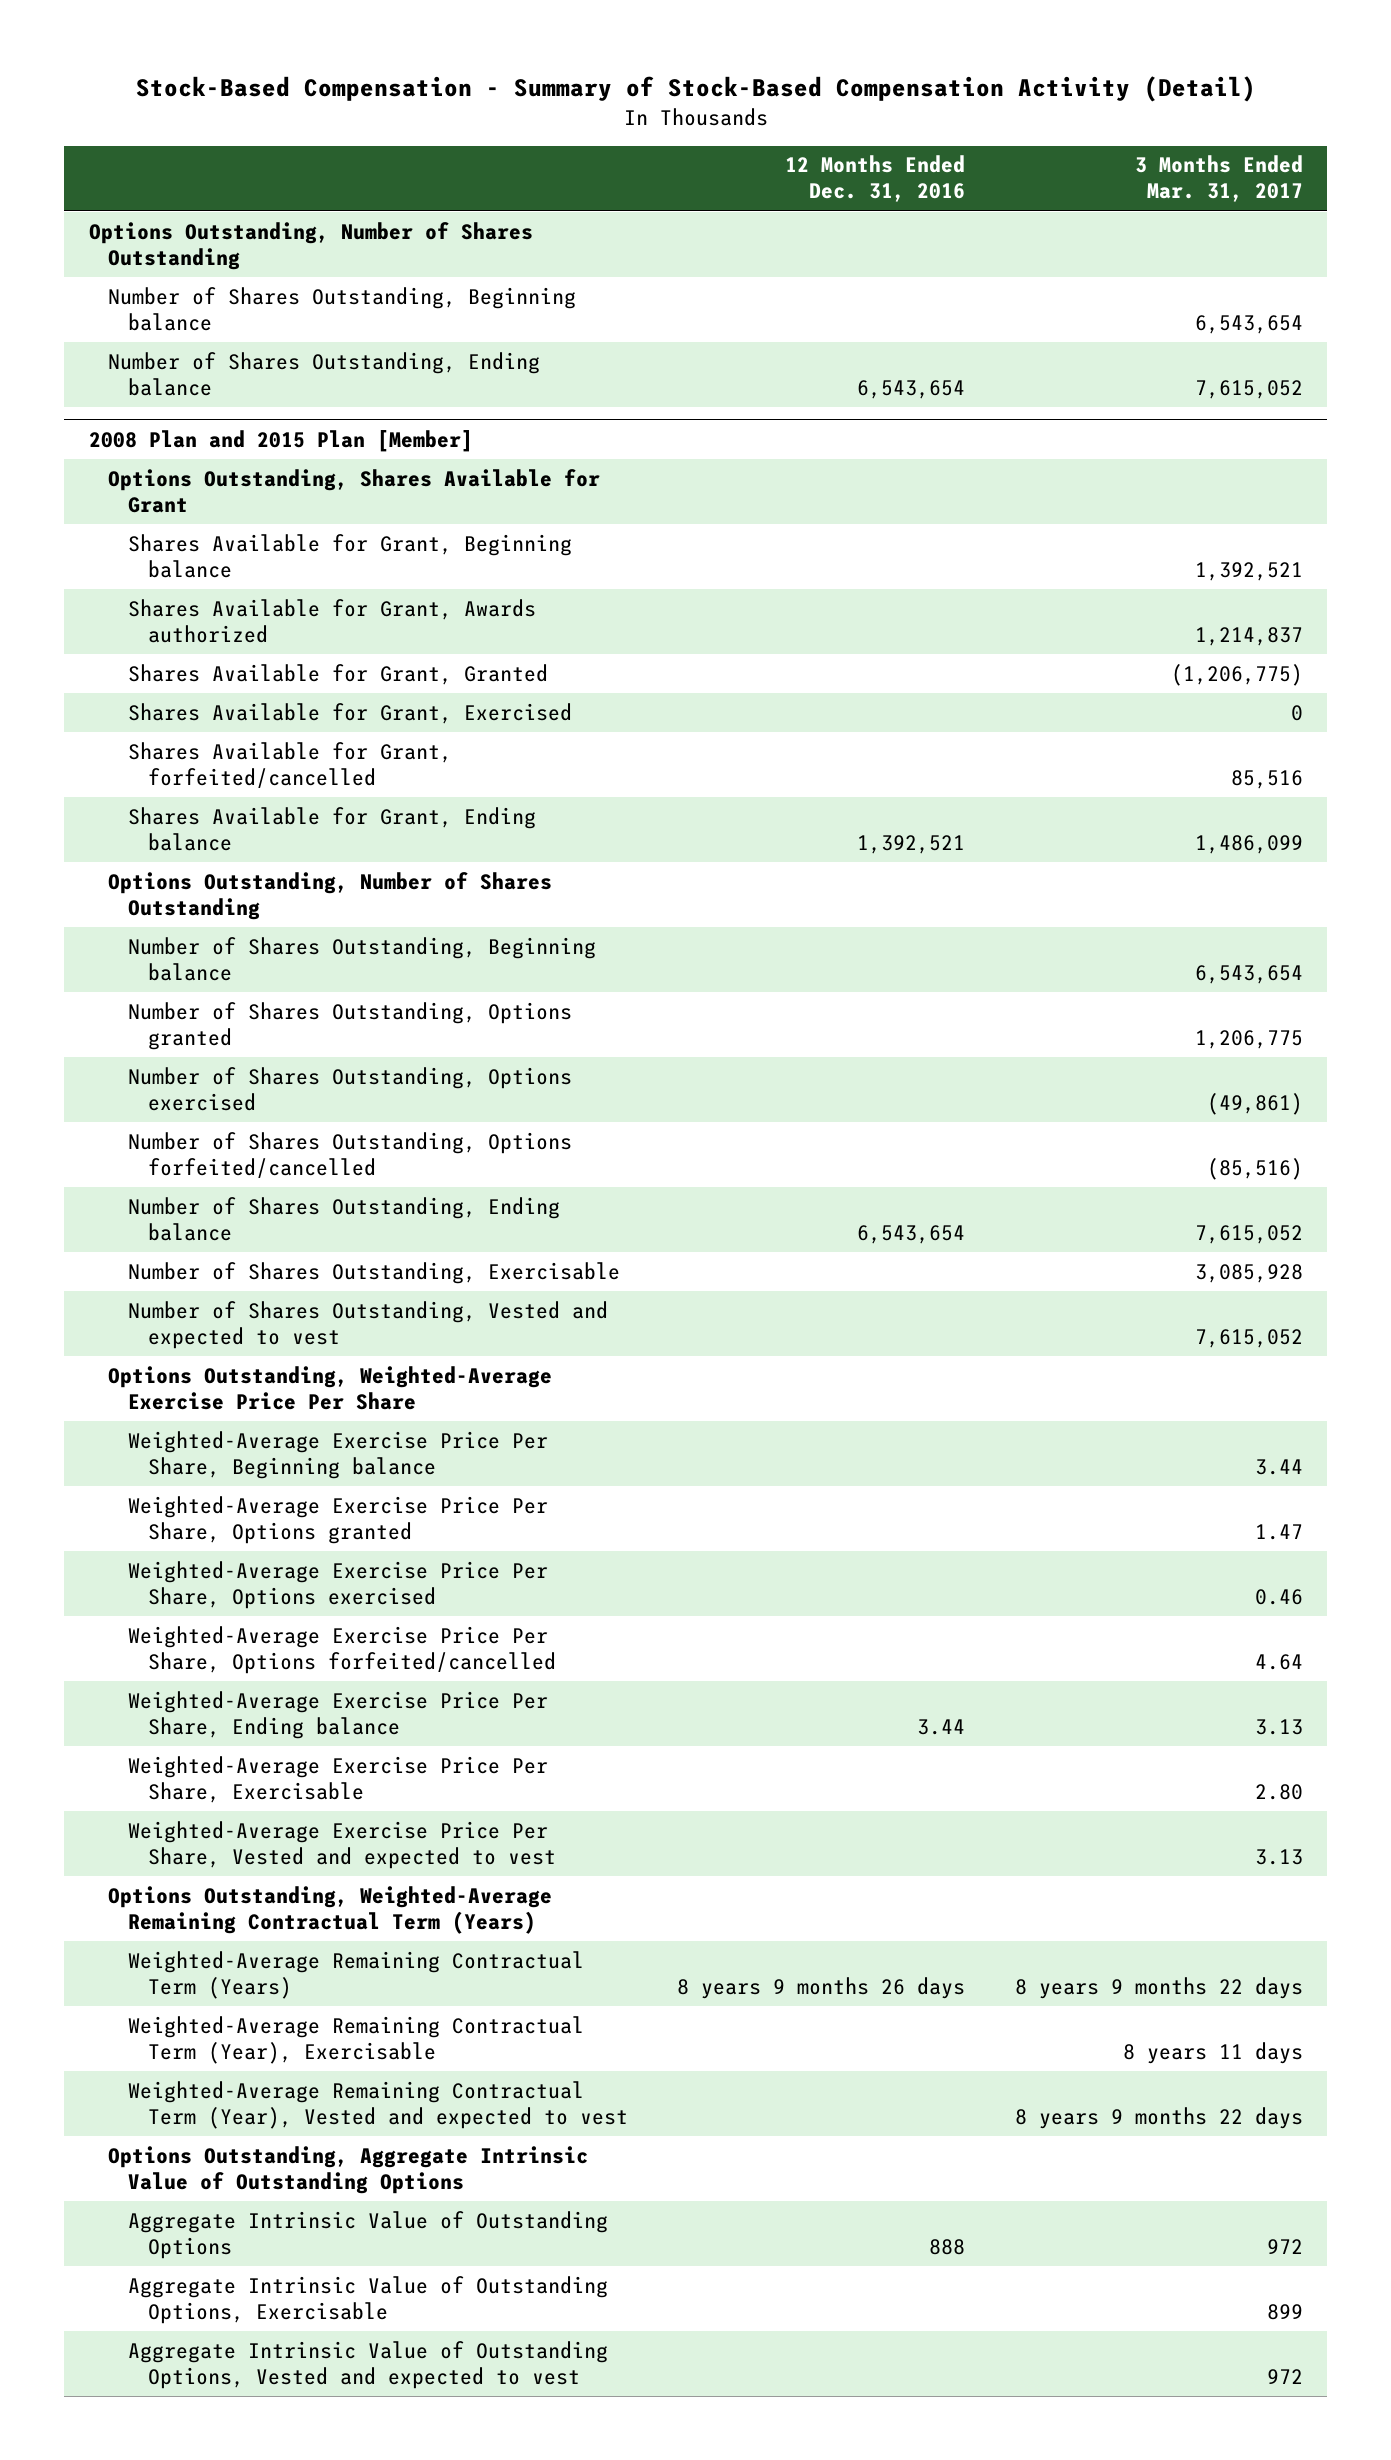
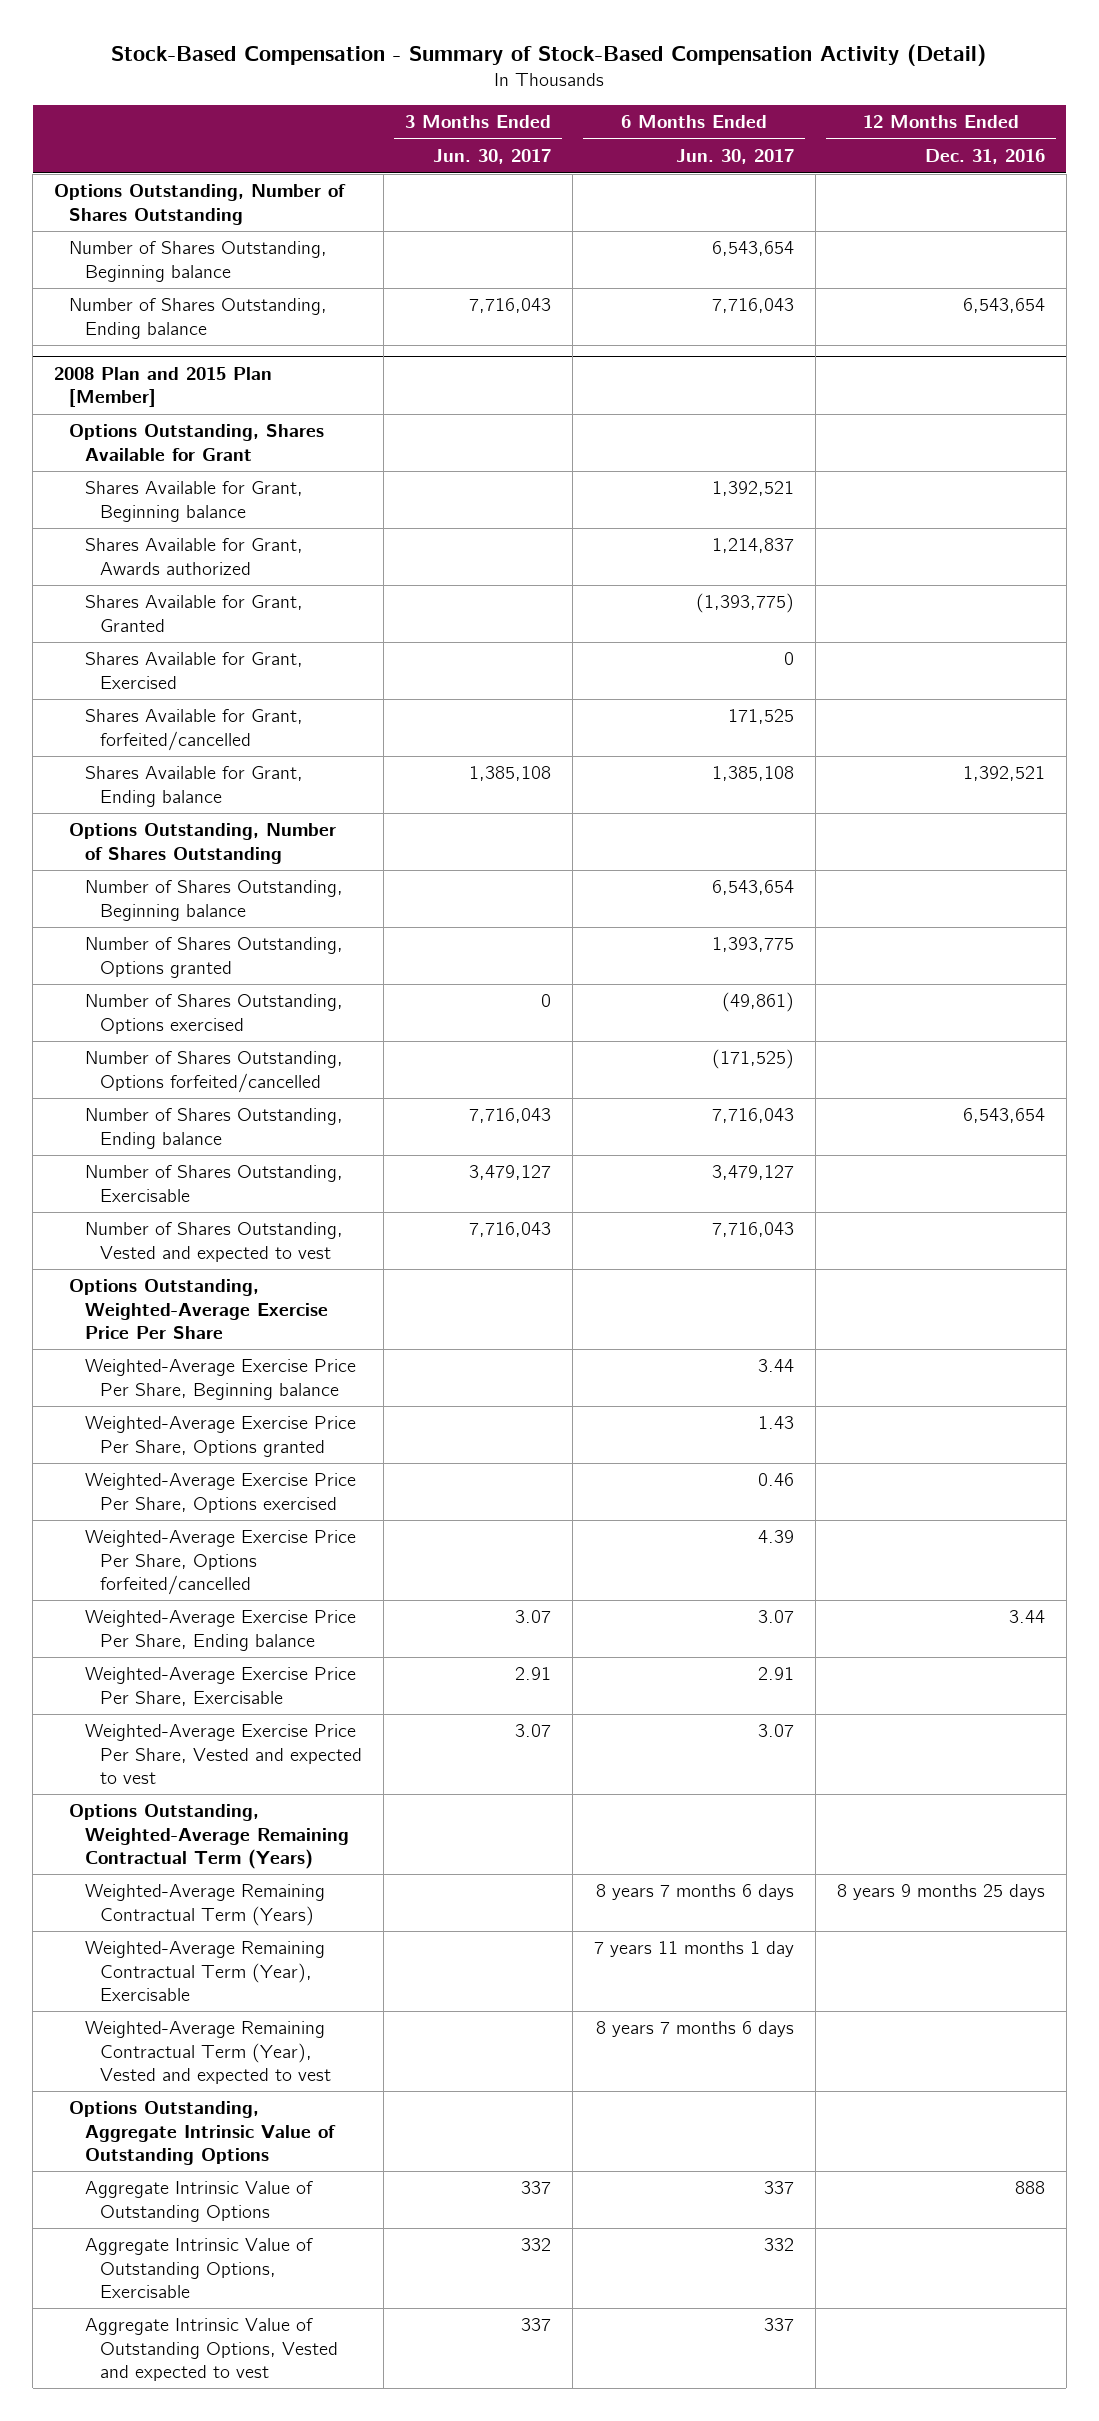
- | 12 Months Ended Dec. 31, 2016 | 3 Months Ended Mar. 31, 2017
+ | 3 Months Ended Jun. 30, 2017 | 6 Months Ended Jun. 30, 2017 | 12 Months Ended Dec. 31, 2016
@ 2008 Plan and 2015 Plan [Member]
- Weighted-Average Remaining Contractual Term (Years) | 8 years 9 months 26 days | 8 years 9 months 22 days
+ Weighted-Average Remaining Contractual Term (Years) | | 8 years 7 months 6 days | 8 years 9 months 25 days

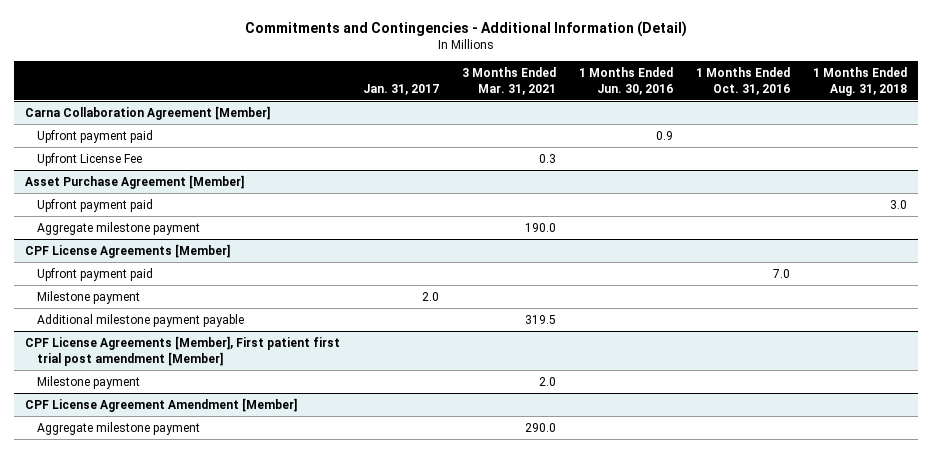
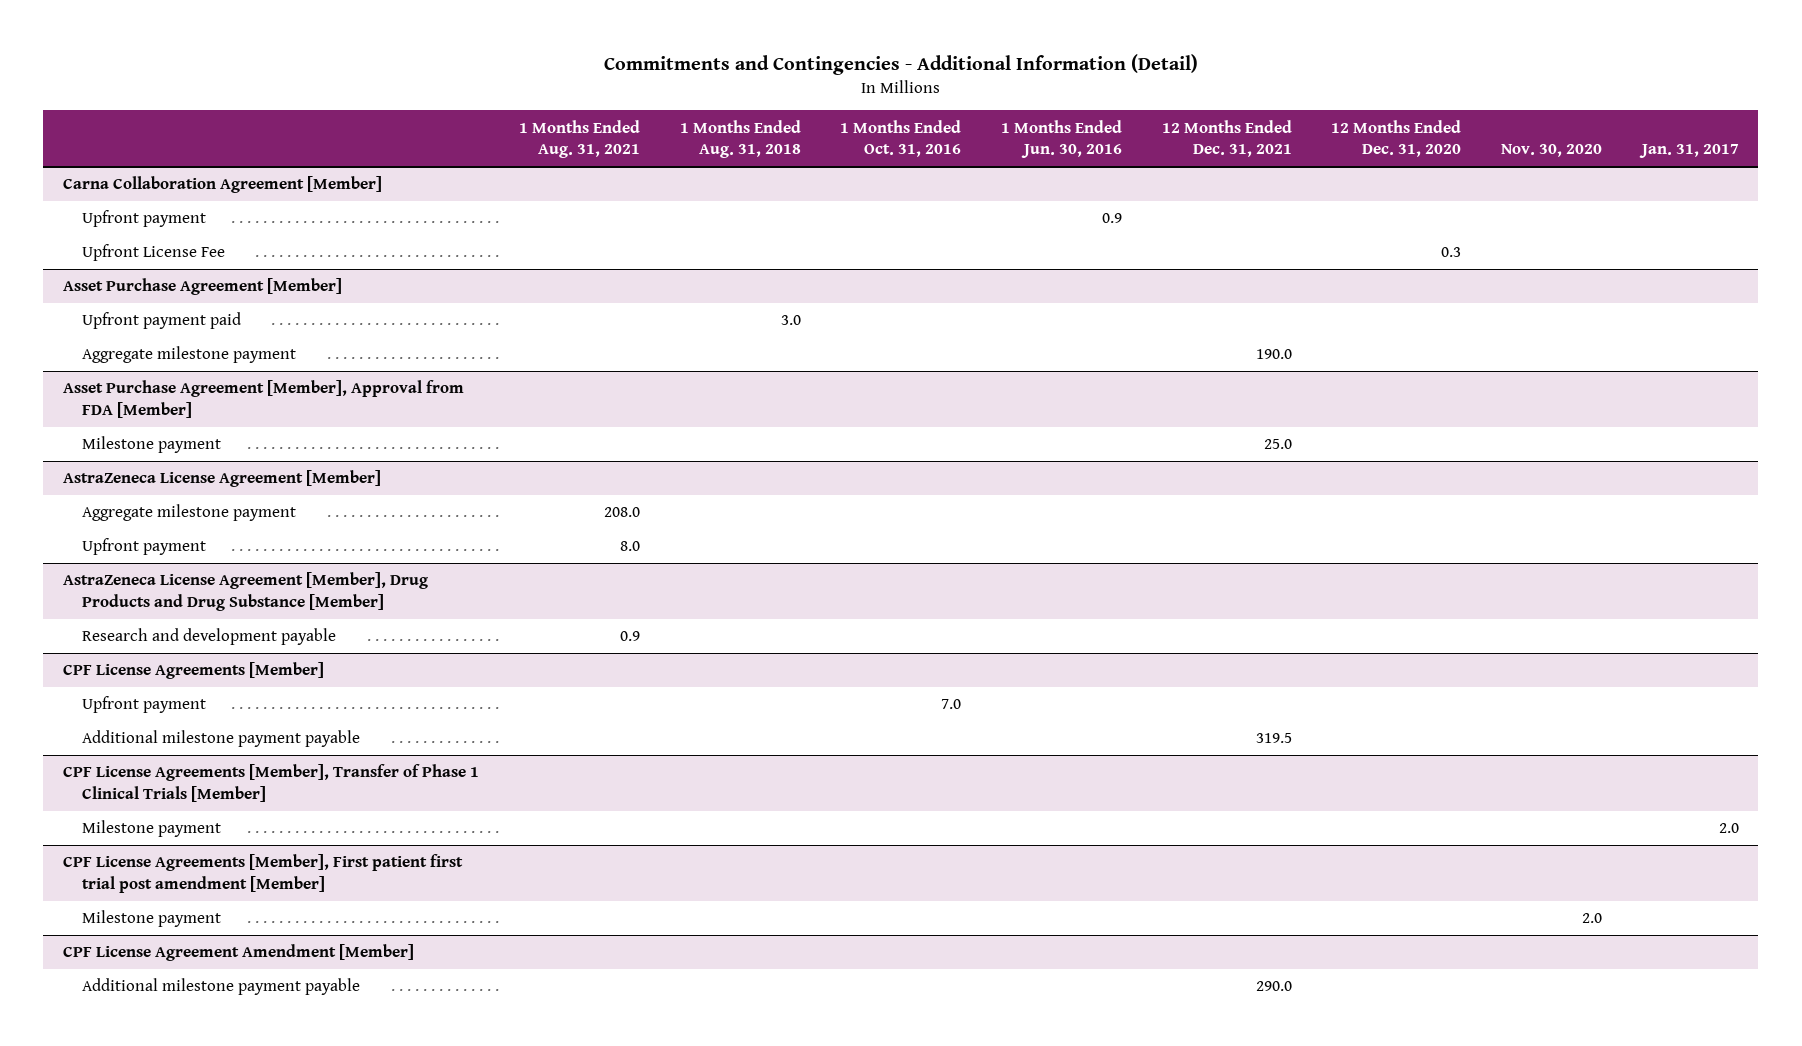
- | Jan. 31, 2017 | 3 Months Ended Mar. 31, 2021 | 1 Months Ended Jun. 30, 2016 | 1 Months Ended Oct. 31, 2016 | 1 Months Ended Aug. 31, 2018
+ | 1 Months Ended Aug. 31, 2021 | 1 Months Ended Aug. 31, 2018 | 1 Months Ended Oct. 31, 2016 | 1 Months Ended Jun. 30, 2016 | 12 Months Ended Dec. 31, 2021 | 12 Months Ended Dec. 31, 2020 | Nov. 30, 2020 | Jan. 31, 2017
@ Carna Collaboration Agreement [Member]
- Upfront payment paid | | | 0.9 | |
+ Upfront payment | | | | 0.9 | | | |
+ Asset Purchase Agreement [Member], Approval from FDA [Member]
+ Milestone payment | | | | | 25.0 | | |
+ AstraZeneca License Agreement [Member]
+ Aggregate milestone payment | 208.0 | | | | | | |
+ Upfront payment | 8.0 | | | | | | |
+ AstraZeneca License Agreement [Member], Drug Products and Drug Substance [Member]
+ Research and development payable | 0.9 | | | | | | |
@ CPF License Agreements [Member]
- Upfront payment paid | | | | 7.0 |
- Milestone payment | 2.0 | | | |
+ Upfront payment | | | 7.0 | | | | |
+ CPF License Agreements [Member], Transfer of Phase 1 Clinical Trials [Member]
+ Milestone payment | | | | | | | | 2.0
@ CPF License Agreement Amendment [Member]
- Aggregate milestone payment | | 290.0 | | |
+ Additional milestone payment payable | | | | | 290.0 | | |

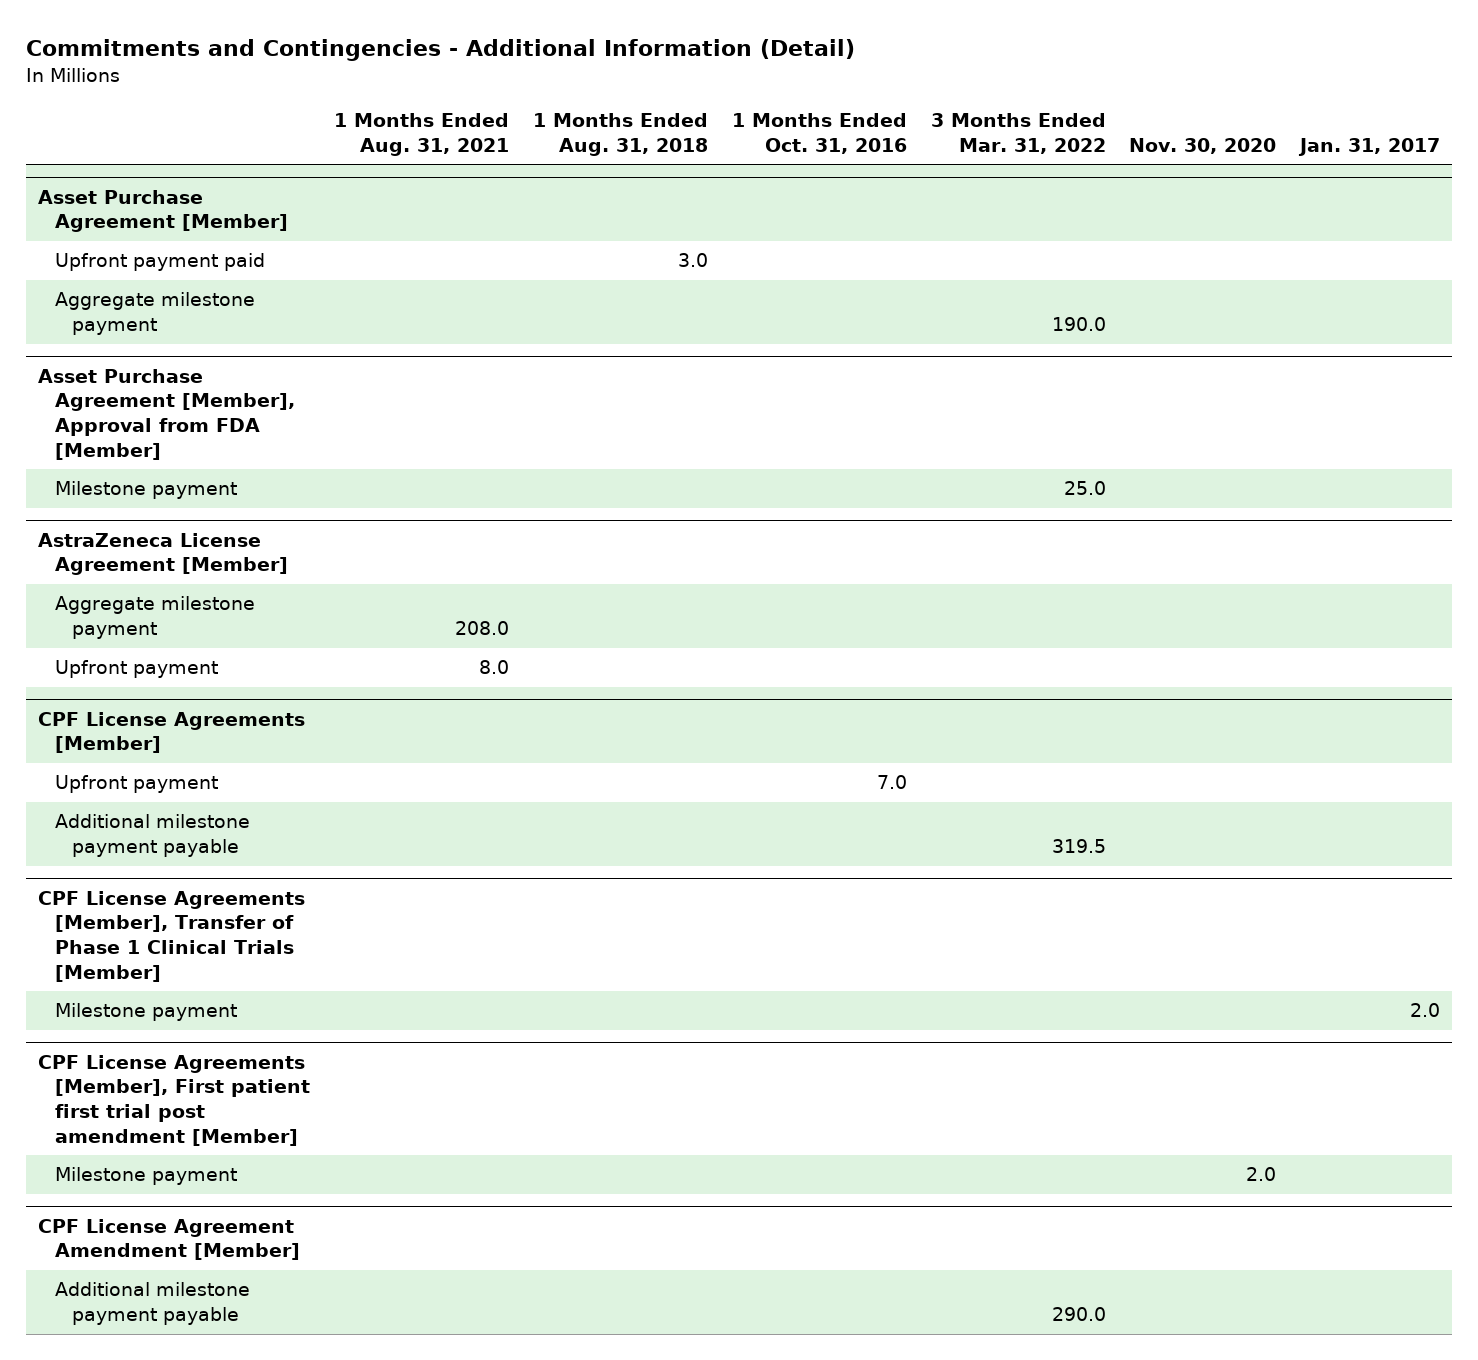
- | 1 Months Ended Aug. 31, 2021 | 1 Months Ended Aug. 31, 2018 | 1 Months Ended Oct. 31, 2016 | 1 Months Ended Jun. 30, 2016 | 12 Months Ended Dec. 31, 2021 | 12 Months Ended Dec. 31, 2020 | Nov. 30, 2020 | Jan. 31, 2017
+ | 1 Months Ended Aug. 31, 2021 | 1 Months Ended Aug. 31, 2018 | 1 Months Ended Oct. 31, 2016 | 3 Months Ended Mar. 31, 2022 | Nov. 30, 2020 | Jan. 31, 2017
- Carna Collaboration Agreement [Member]
- Upfront payment | | | | 0.9 | | | |
- Upfront License Fee | | | | | | 0.3 | |
- AstraZeneca License Agreement [Member], Drug Products and Drug Substance [Member]
- Research and development payable | 0.9 | | | | | | |

